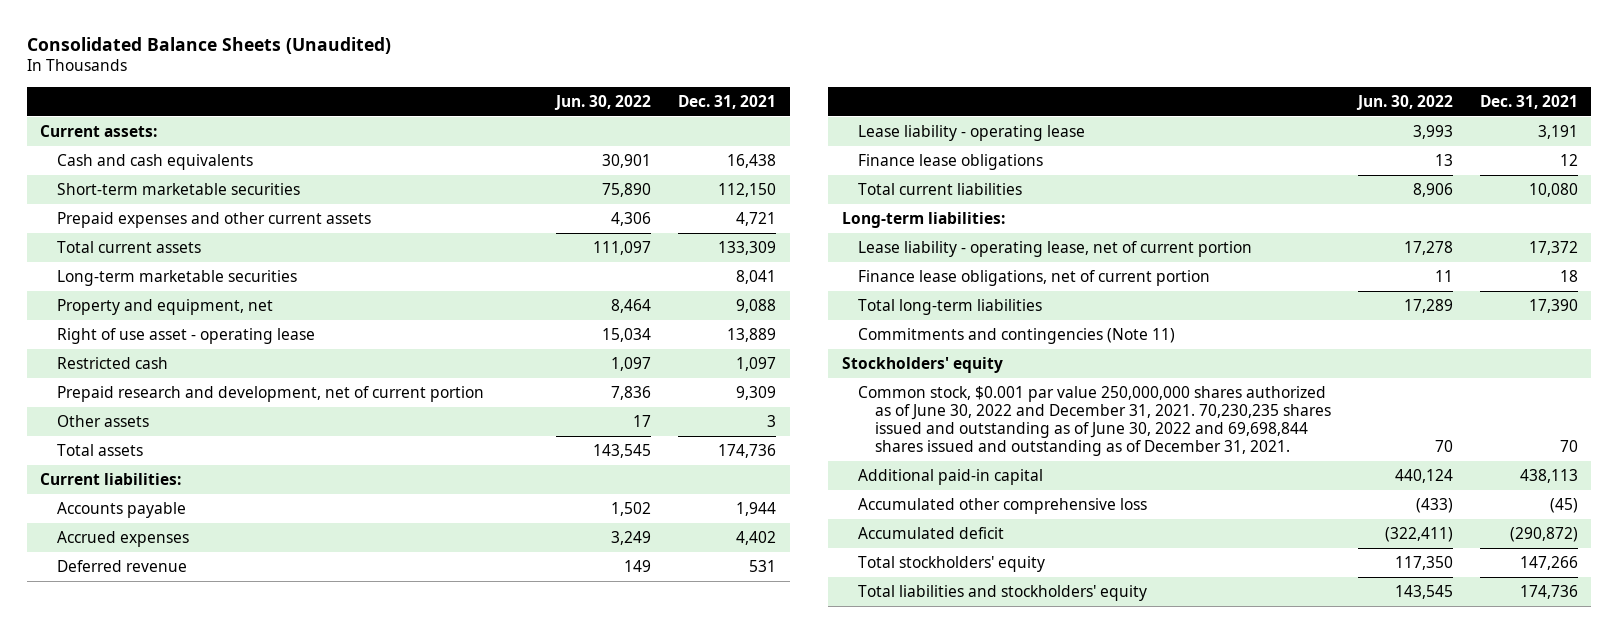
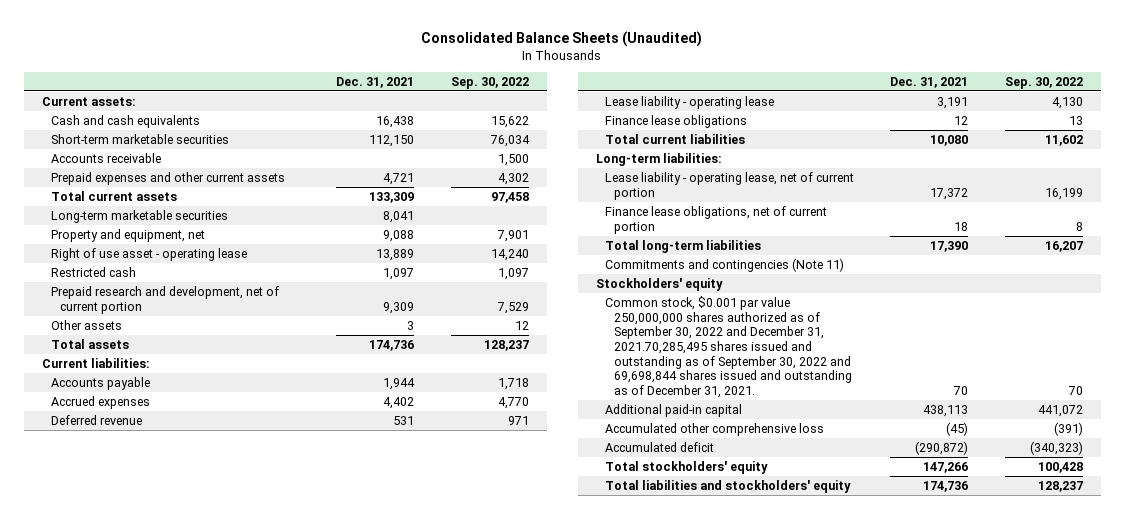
- | Jun. 30, 2022 | Dec. 31, 2021
+ | Dec. 31, 2021 | Sep. 30, 2022
+ Accounts receivable | | 1,500
- Common stock, $0.001 par value 250,000,000 shares authorized as of June 30, 2022 and December 31, 2021. 70,230,235 shares issued and outstanding as of June 30, 2022 and 69,698,844 shares issued and outstanding as of December 31, 2021. | 70 | 70
+ Common stock, $0.001 par value 250,000,000 shares authorized as of September 30, 2022 and December 31, 2021.70,285,495 shares issued and outstanding as of September 30, 2022 and 69,698,844 shares issued and outstanding as of December 31, 2021. | 70 | 70

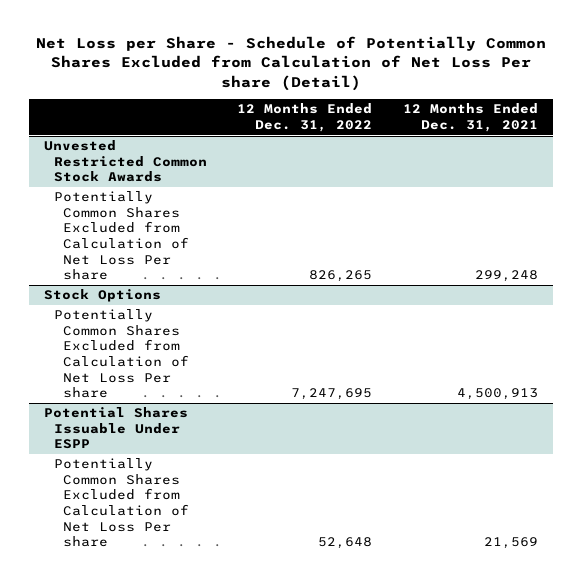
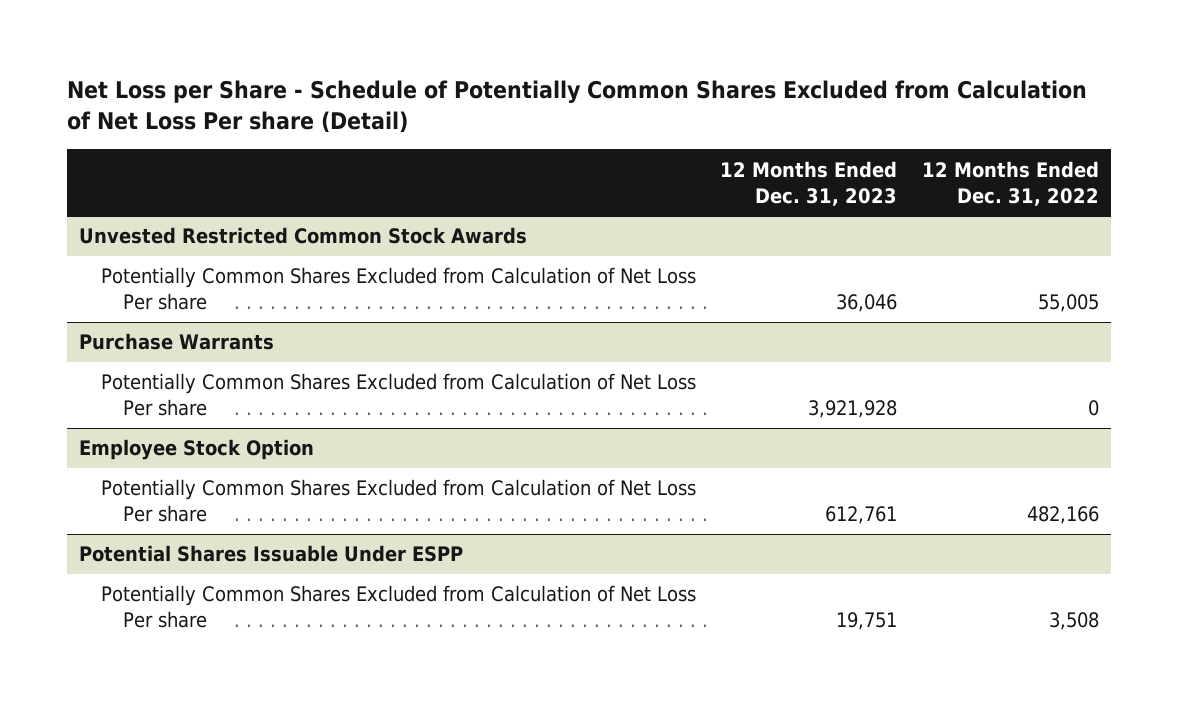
- | 12 Months Ended Dec. 31, 2022 | 12 Months Ended Dec. 31, 2021
+ | 12 Months Ended Dec. 31, 2023 | 12 Months Ended Dec. 31, 2022
@ Unvested Restricted Common Stock Awards
- Potentially Common Shares Excluded from Calculation of Net Loss Per share | 826,265 | 299,248
- Stock Options
- Potentially Common Shares Excluded from Calculation of Net Loss Per share | 7,247,695 | 4,500,913
@ Unvested Restricted Common Stock Awards
+ Potentially Common Shares Excluded from Calculation of Net Loss Per share | 36,046 | 55,005
+ Purchase Warrants
+ Potentially Common Shares Excluded from Calculation of Net Loss Per share | 3,921,928 | 0
+ Employee Stock Option
+ Potentially Common Shares Excluded from Calculation of Net Loss Per share | 612,761 | 482,166
@ Potential Shares Issuable Under ESPP
- Potentially Common Shares Excluded from Calculation of Net Loss Per share | 52,648 | 21,569
+ Potentially Common Shares Excluded from Calculation of Net Loss Per share | 19,751 | 3,508

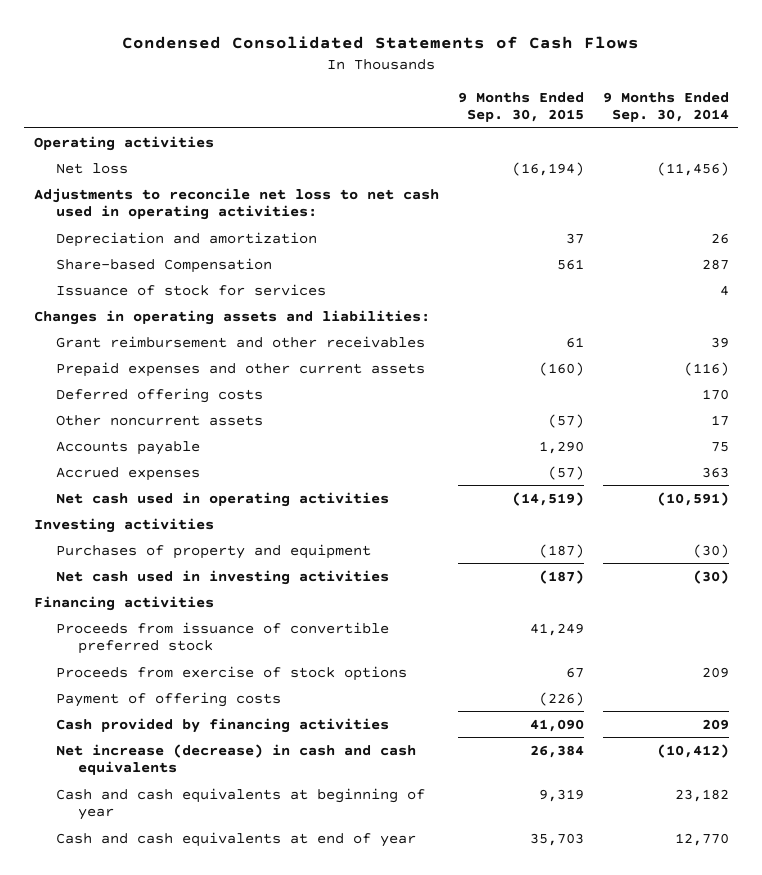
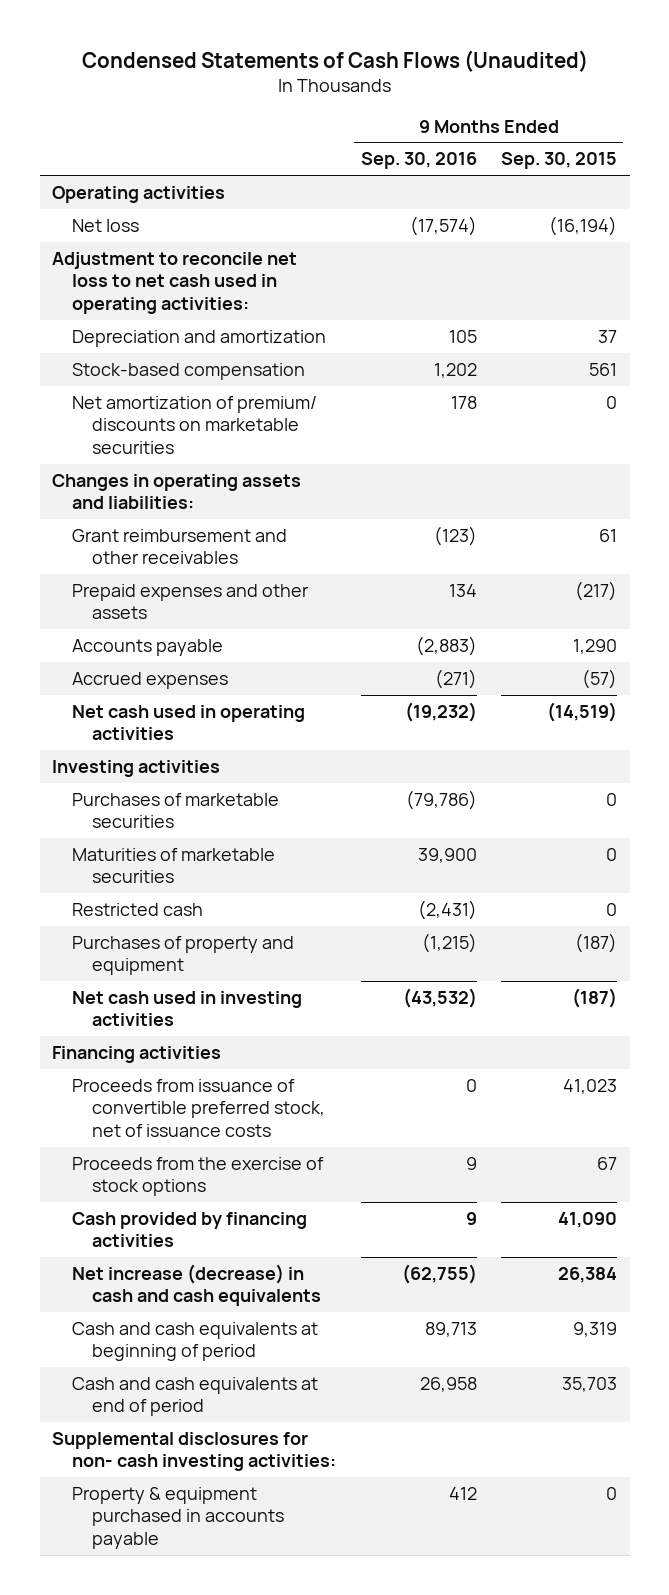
- Condensed Consolidated Statements of Cash Flows
+ Condensed Statements of Cash Flows (Unaudited)
- | 9 Months Ended Sep. 30, 2015 | 9 Months Ended Sep. 30, 2014
+ | 9 Months Ended Sep. 30, 2016 | 9 Months Ended Sep. 30, 2015
- Adjustments to reconcile net loss to net cash used in operating activities:
+ Adjustment to reconcile net loss to net cash used in operating activities:
- Share-based Compensation | 561 | 287
- Issuance of stock for services | | 4
+ Stock-based compensation | 1,202 | 561
+ Net amortization of premium/ discounts on marketable securities | 178 | 0
- Prepaid expenses and other current assets | (160) | (116)
- Deferred offering costs | | 170
- Other noncurrent assets | (57) | 17
+ Prepaid expenses and other assets | 134 | (217)
+ Purchases of marketable securities | (79,786) | 0
+ Maturities of marketable securities | 39,900 | 0
+ Restricted cash | (2,431) | 0
- Proceeds from issuance of convertible preferred stock | 41,249 |
- Proceeds from exercise of stock options | 67 | 209
- Payment of offering costs | (226) |
+ Proceeds from issuance of convertible preferred stock, net of issuance costs | 0 | 41,023
+ Proceeds from the exercise of stock options | 9 | 67
- Cash and cash equivalents at beginning of year | 9,319 | 23,182
- Cash and cash equivalents at end of year | 35,703 | 12,770
+ Cash and cash equivalents at beginning of period | 89,713 | 9,319
+ Cash and cash equivalents at end of period | 26,958 | 35,703
+ Supplemental disclosures for non- cash investing activities:
+ Property & equipment purchased in accounts payable | 412 | 0

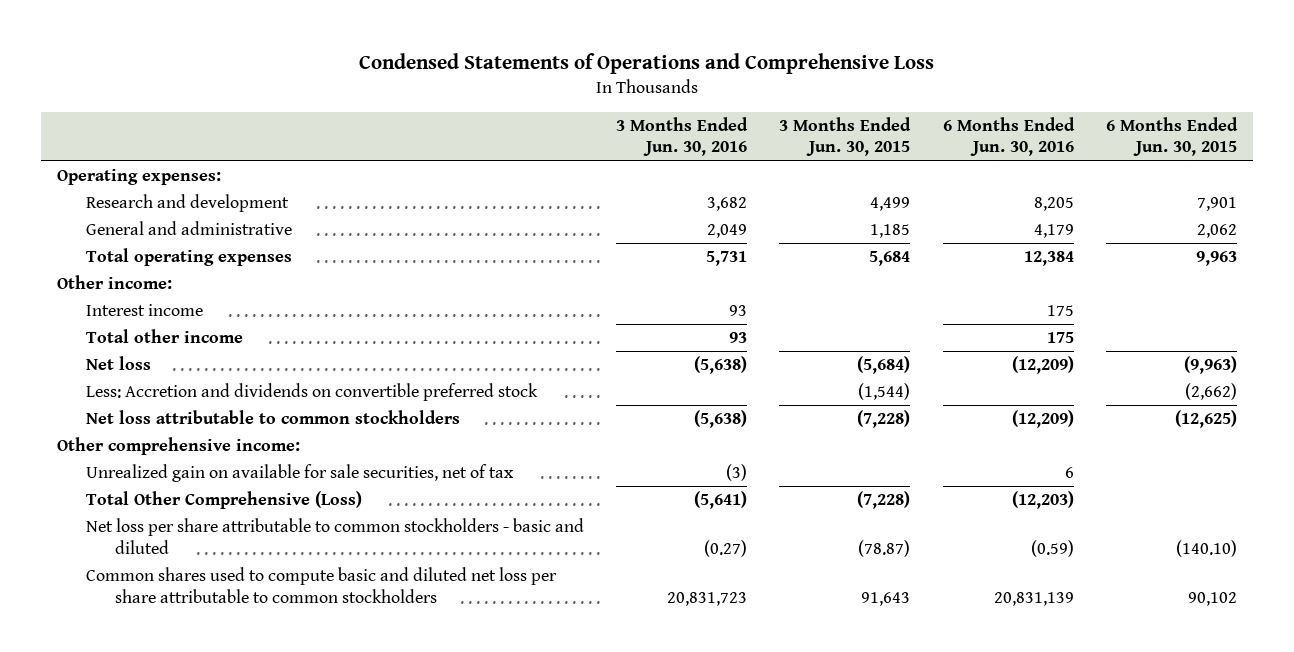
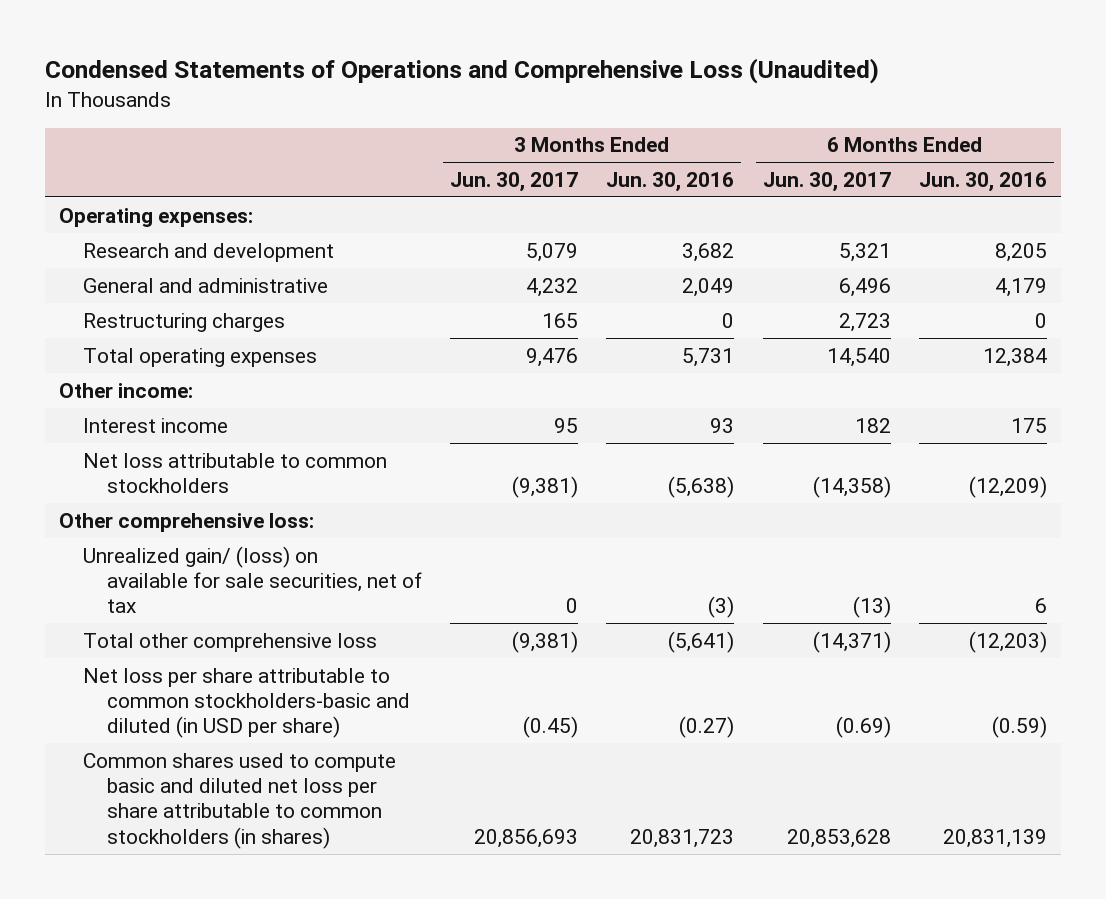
- Condensed Statements of Operations and Comprehensive Loss
+ Condensed Statements of Operations and Comprehensive Loss (Unaudited)
- | 3 Months Ended Jun. 30, 2016 | 3 Months Ended Jun. 30, 2015 | 6 Months Ended Jun. 30, 2016 | 6 Months Ended Jun. 30, 2015
+ | 3 Months Ended Jun. 30, 2017 | 3 Months Ended Jun. 30, 2016 | 6 Months Ended Jun. 30, 2017 | 6 Months Ended Jun. 30, 2016
+ Restructuring charges | 165 | 0 | 2,723 | 0
- Total other income | 93 | | 175 |
- Net loss | (5,638) | (5,684) | (12,209) | (9,963)
- Less: Accretion and dividends on convertible preferred stock | | (1,544) | | (2,662)
- Other comprehensive income:
- Unrealized gain on available for sale securities, net of tax | (3) | | 6 |
- Total Other Comprehensive (Loss) | (5,641) | (7,228) | (12,203) |
- Net loss per share attributable to common stockholders - basic and diluted | (0.27) | (78.87) | (0.59) | (140.10)
- Common shares used to compute basic and diluted net loss per share attributable to common stockholders | 20,831,723 | 91,643 | 20,831,139 | 90,102
+ Other comprehensive loss:
+ Unrealized gain/ (loss) on available for sale securities, net of tax | 0 | (3) | (13) | 6
+ Total other comprehensive loss | (9,381) | (5,641) | (14,371) | (12,203)
+ Net loss per share attributable to common stockholders-basic and diluted (in USD per share) | (0.45) | (0.27) | (0.69) | (0.59)
+ Common shares used to compute basic and diluted net loss per share attributable to common stockholders (in shares) | 20,856,693 | 20,831,723 | 20,853,628 | 20,831,139

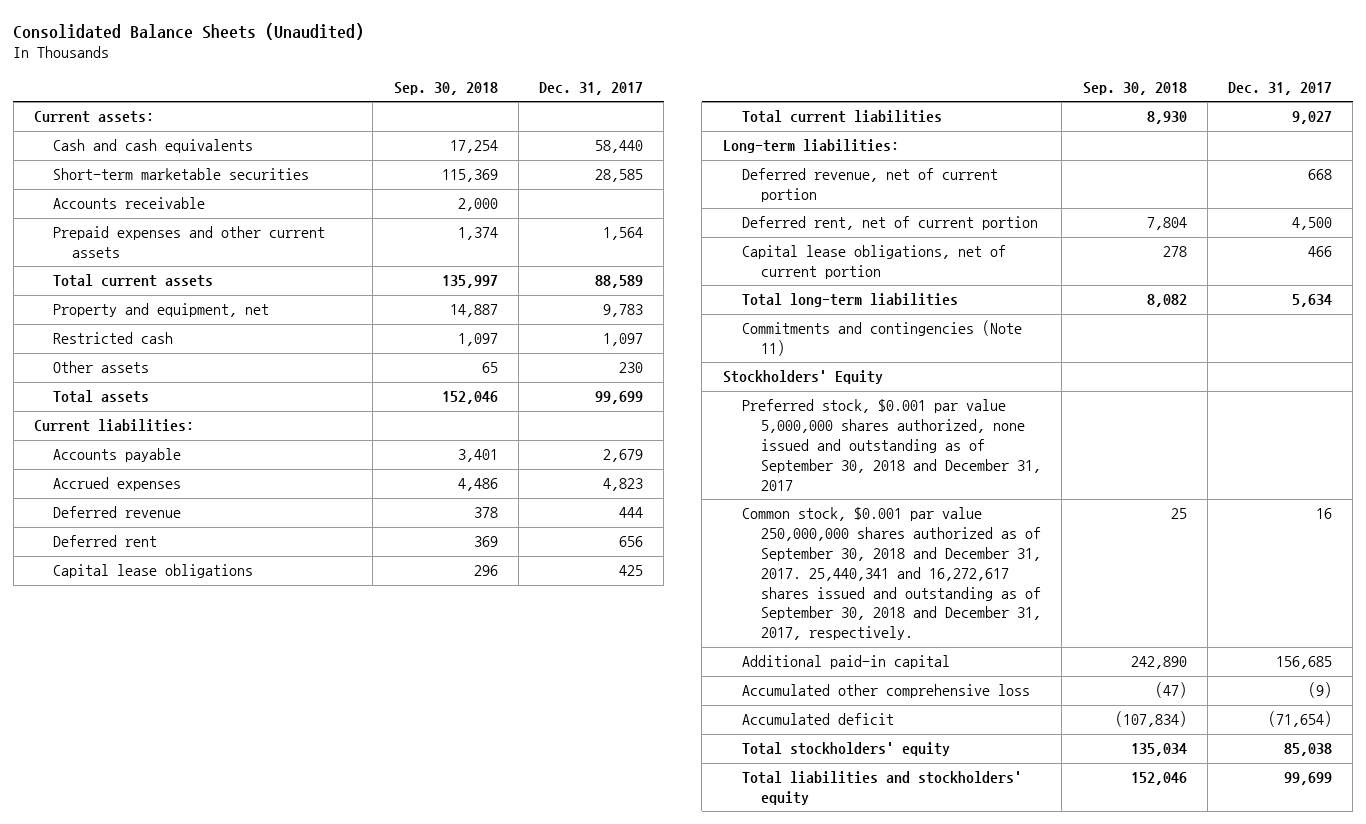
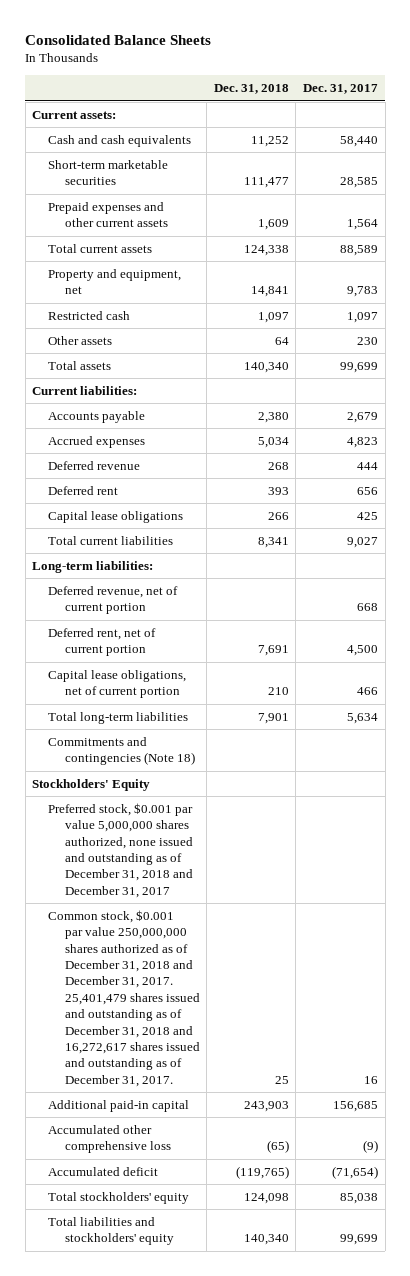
- Consolidated Balance Sheets (Unaudited)
+ Consolidated Balance Sheets
- | Sep. 30, 2018 | Dec. 31, 2017
+ | Dec. 31, 2018 | Dec. 31, 2017
- Accounts receivable | 2,000 |
- Commitments and contingencies (Note 11)
+ Commitments and contingencies (Note 18)
- Preferred stock, $0.001 par value 5,000,000 shares authorized, none issued and outstanding as of September 30, 2018 and December 31, 2017
- Common stock, $0.001 par value 250,000,000 shares authorized as of September 30, 2018 and December 31, 2017. 25,440,341 and 16,272,617 shares issued and outstanding as of September 30, 2018 and December 31, 2017, respectively. | 25 | 16
+ Preferred stock, $0.001 par value 5,000,000 shares authorized, none issued and outstanding as of December 31, 2018 and December 31, 2017
+ Common stock, $0.001 par value 250,000,000 shares authorized as of December 31, 2018 and December 31, 2017. 25,401,479 shares issued and outstanding as of December 31, 2018 and 16,272,617 shares issued and outstanding as of December 31, 2017. | 25 | 16

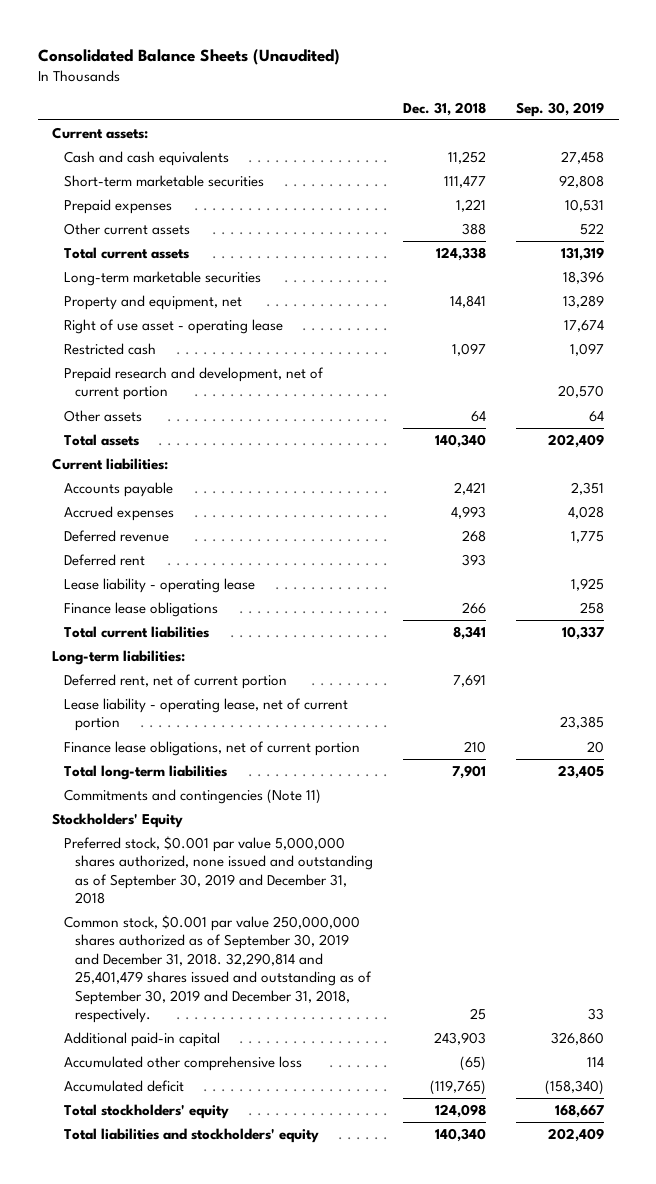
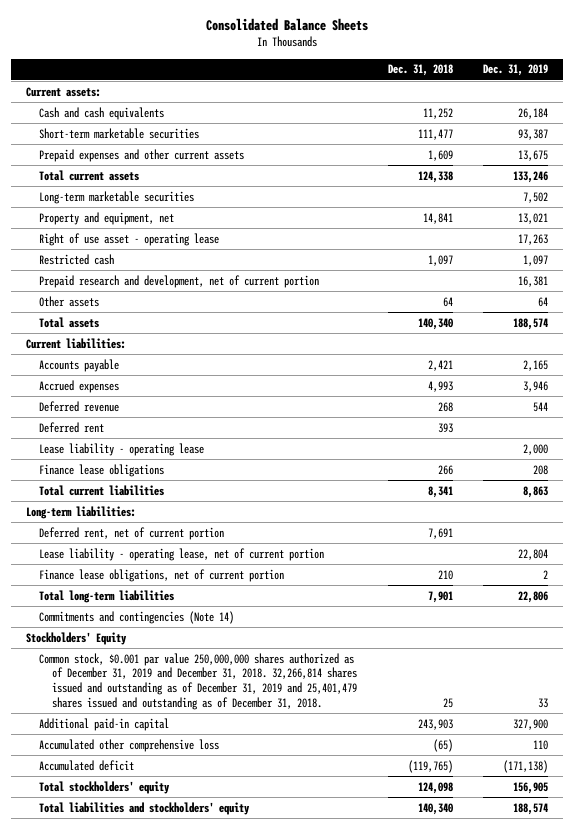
- Consolidated Balance Sheets (Unaudited)
+ Consolidated Balance Sheets
- | Dec. 31, 2018 | Sep. 30, 2019
+ | Dec. 31, 2018 | Dec. 31, 2019
- Prepaid expenses | 1,221 | 10,531
- Other current assets | 388 | 522
+ Prepaid expenses and other current assets | 1,609 | 13,675
- Commitments and contingencies (Note 11)
+ Commitments and contingencies (Note 14)
- Preferred stock, $0.001 par value 5,000,000 shares authorized, none issued and outstanding as of September 30, 2019 and December 31, 2018
- Common stock, $0.001 par value 250,000,000 shares authorized as of September 30, 2019 and December 31, 2018. 32,290,814 and 25,401,479 shares issued and outstanding as of September 30, 2019 and December 31, 2018, respectively. | 25 | 33
+ Common stock, $0.001 par value 250,000,000 shares authorized as of December 31, 2019 and December 31, 2018. 32,266,814 shares issued and outstanding as of December 31, 2019 and 25,401,479 shares issued and outstanding as of December 31, 2018. | 25 | 33

